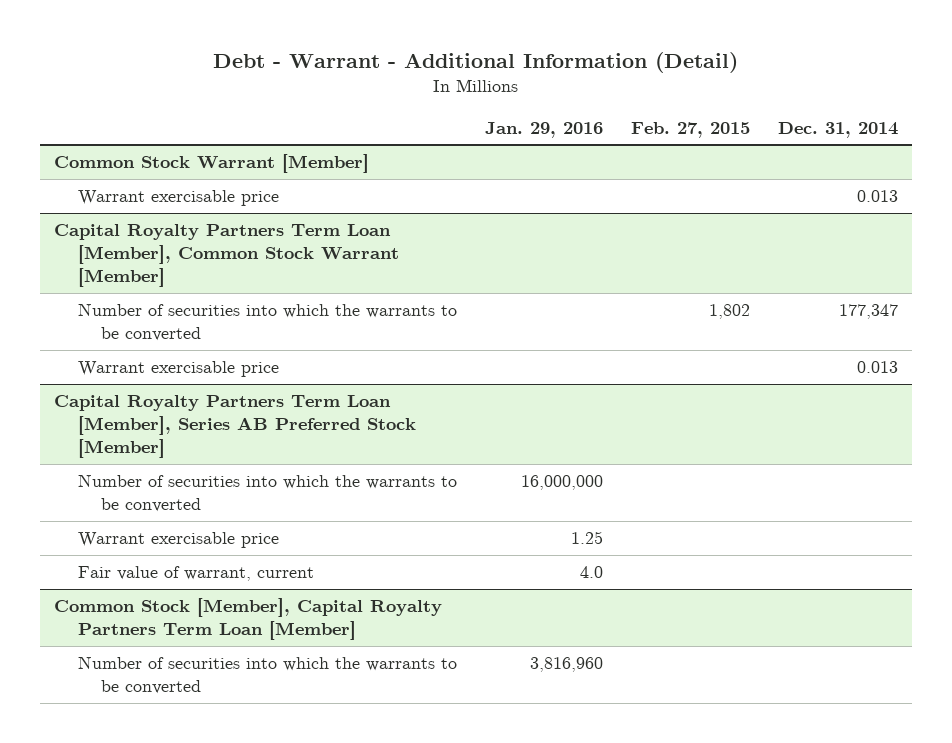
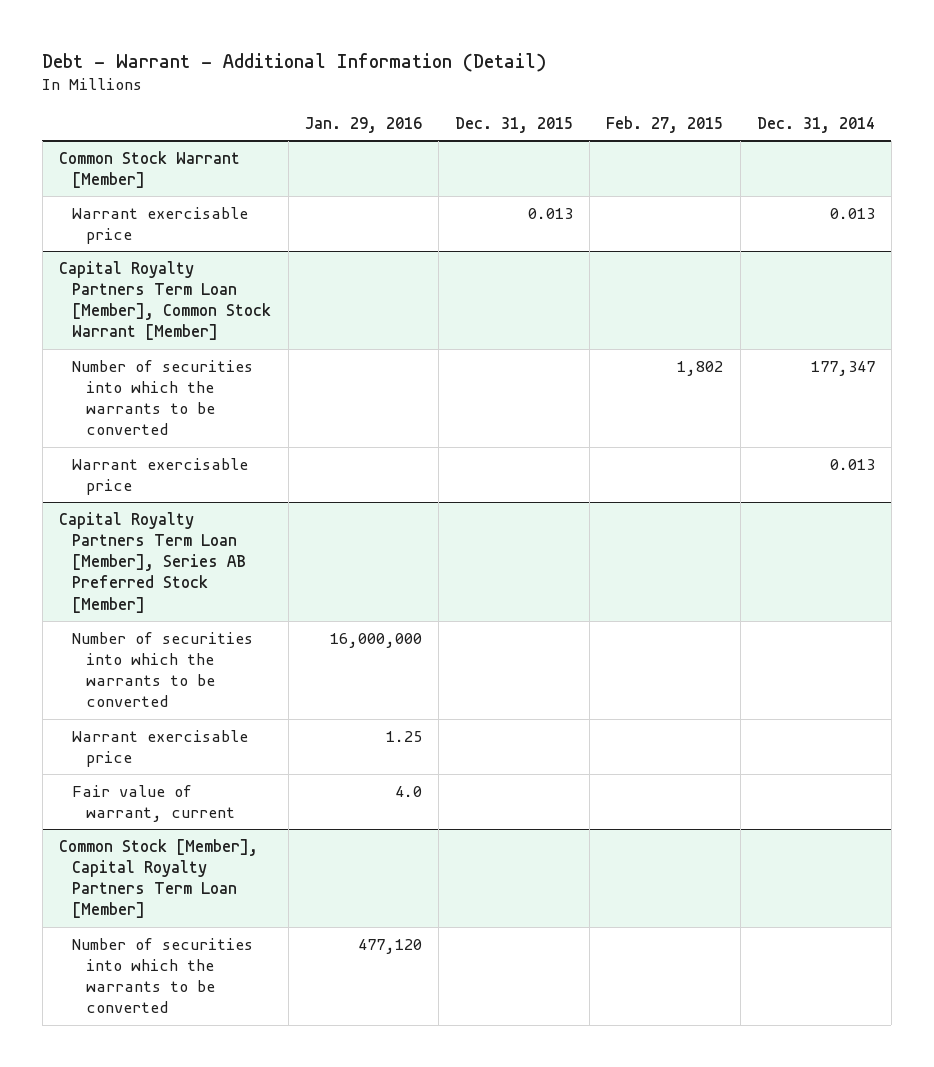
- | Jan. 29, 2016 | Feb. 27, 2015 | Dec. 31, 2014
+ | Jan. 29, 2016 | Dec. 31, 2015 | Feb. 27, 2015 | Dec. 31, 2014
@ Common Stock [Member], Capital Royalty Partners Term Loan [Member]
- Number of securities into which the warrants to be converted | 3,816,960 | |
+ Number of securities into which the warrants to be converted | 477,120 | | |

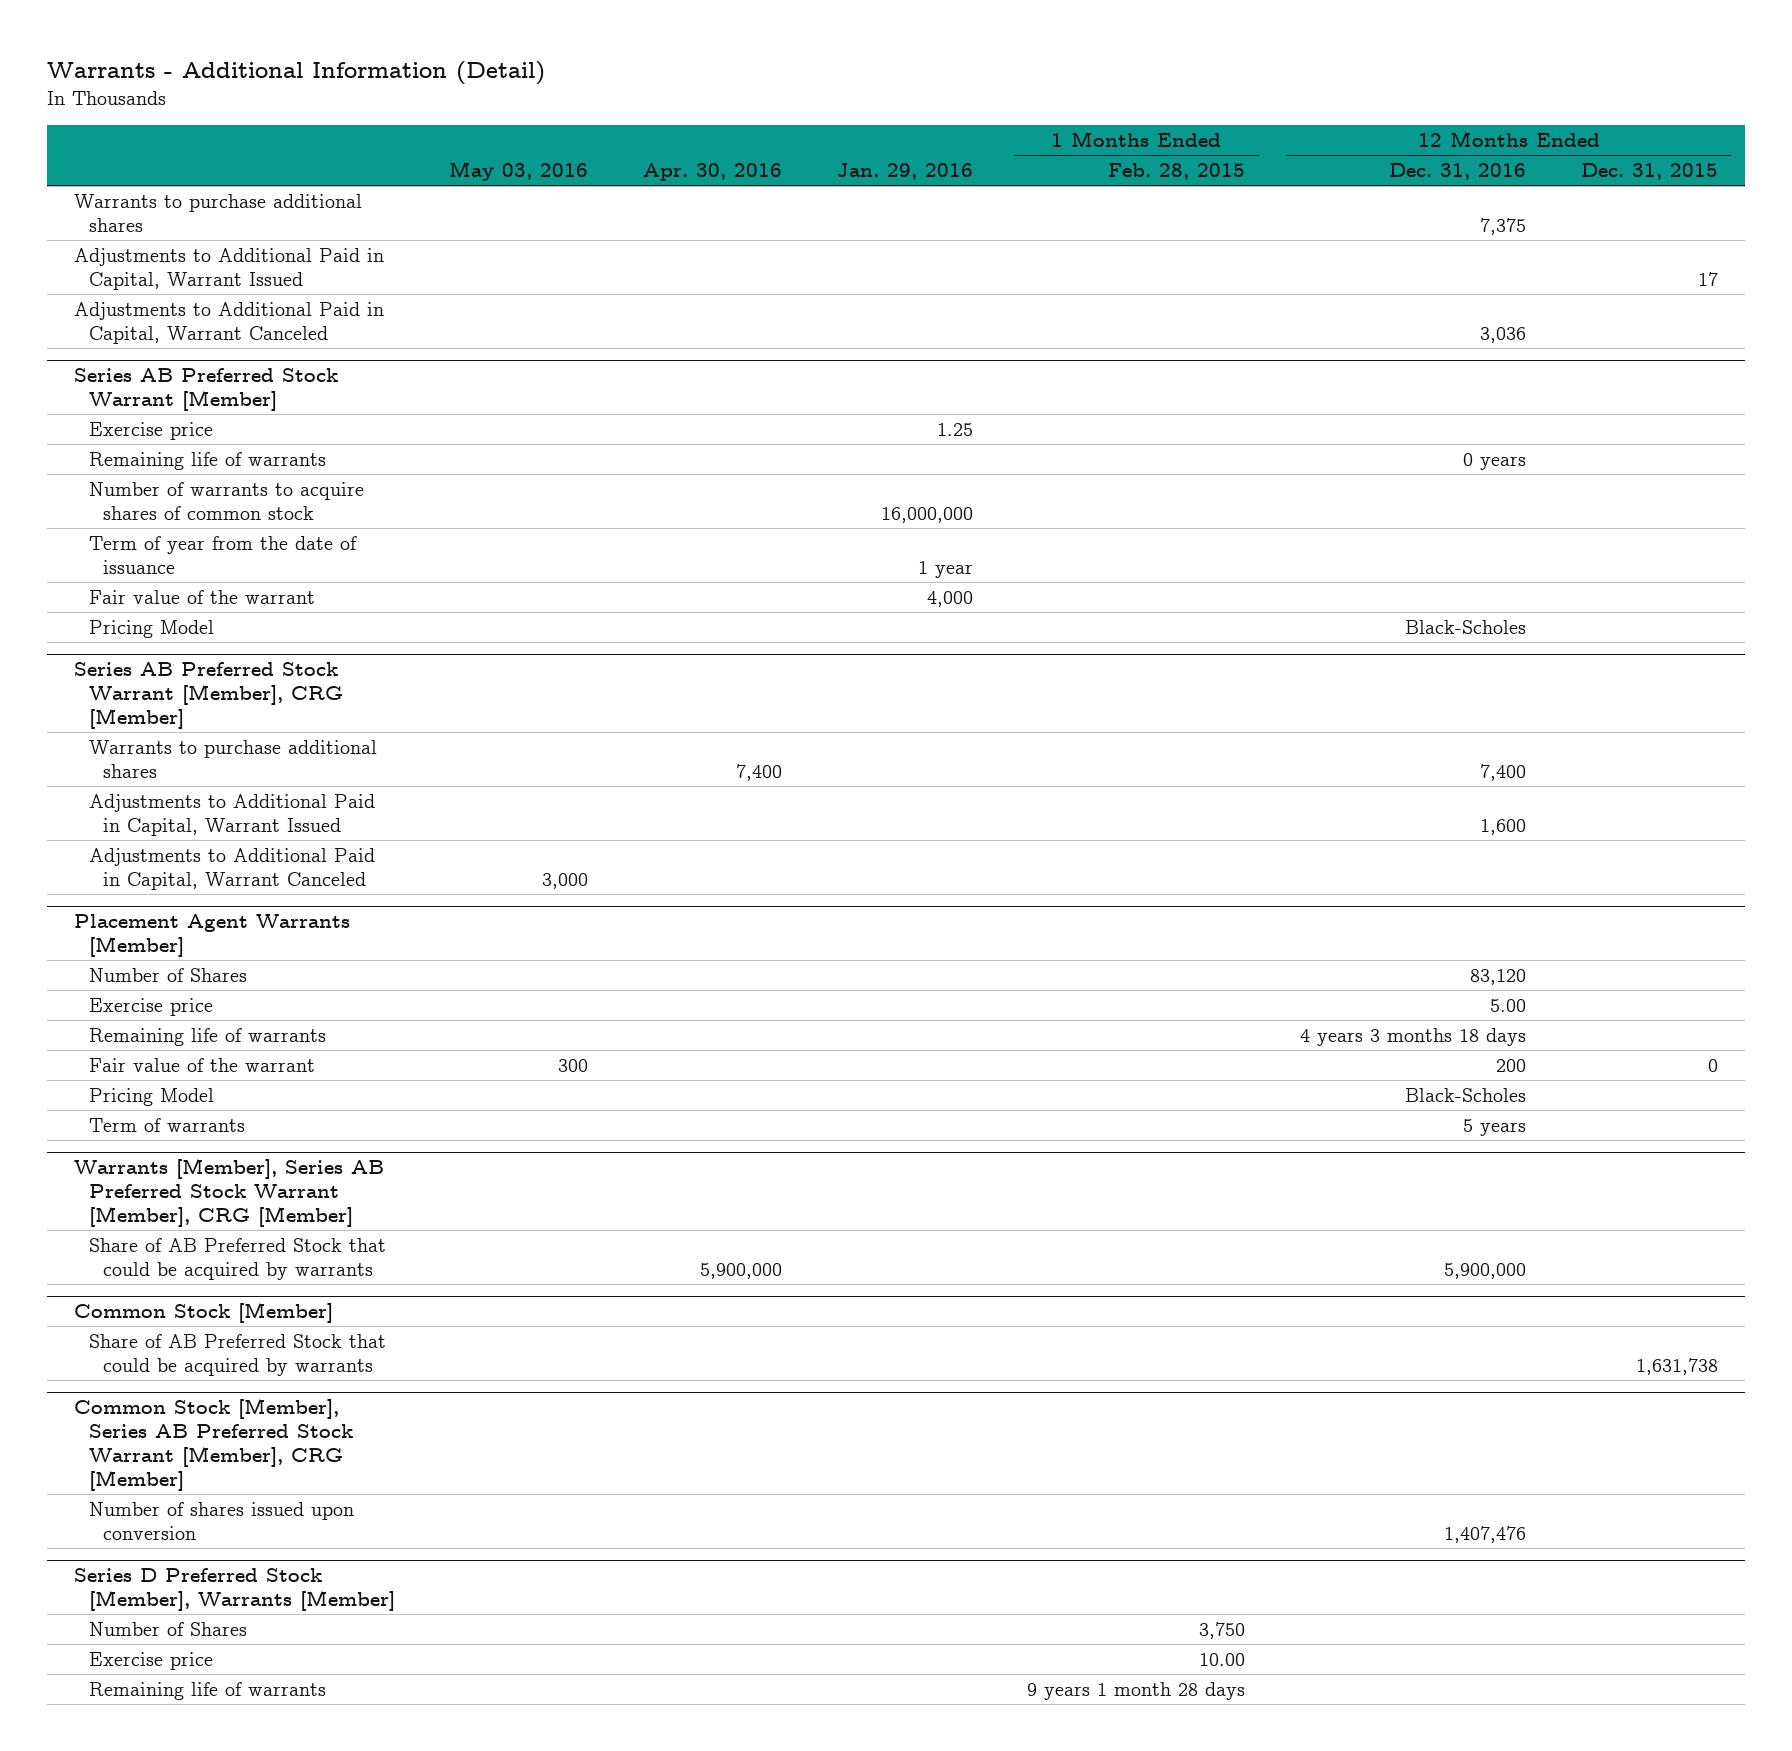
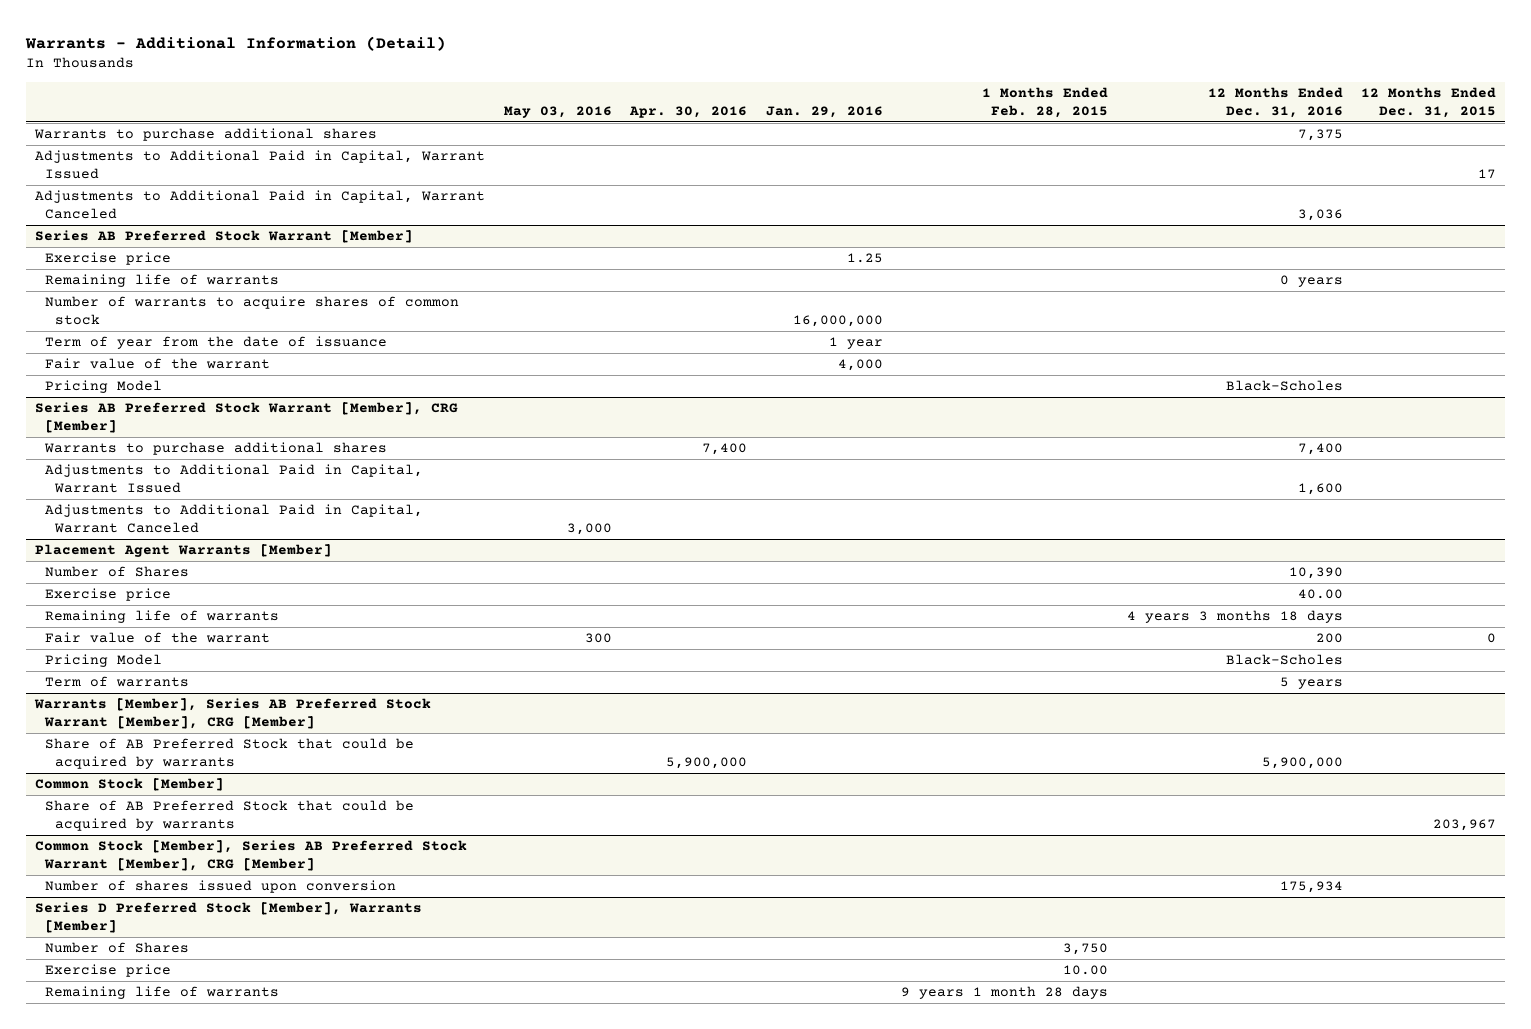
@ Placement Agent Warrants [Member]
- Number of Shares | | | | | 83,120 |
- Exercise price | | | | | 5.00 |
+ Number of Shares | | | | | 10,390 |
+ Exercise price | | | | | 40.00 |
@ Common Stock [Member]
- Share of AB Preferred Stock that could be acquired by warrants | | | | | | 1,631,738
+ Share of AB Preferred Stock that could be acquired by warrants | | | | | | 203,967
@ Common Stock [Member], Series AB Preferred Stock Warrant [Member], CRG [Member]
- Number of shares issued upon conversion | | | | | 1,407,476 |
+ Number of shares issued upon conversion | | | | | 175,934 |

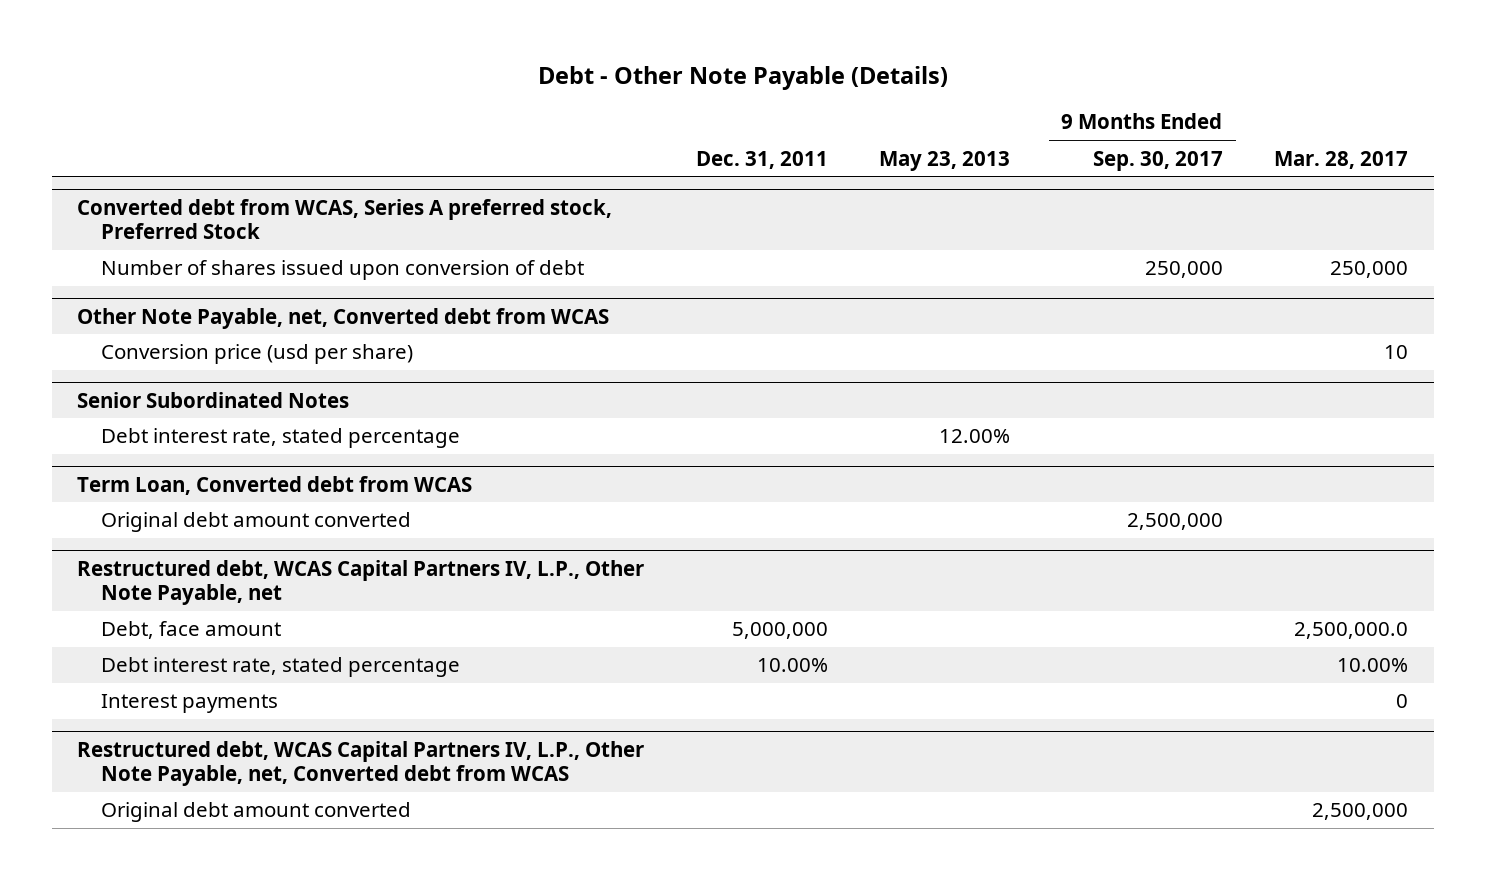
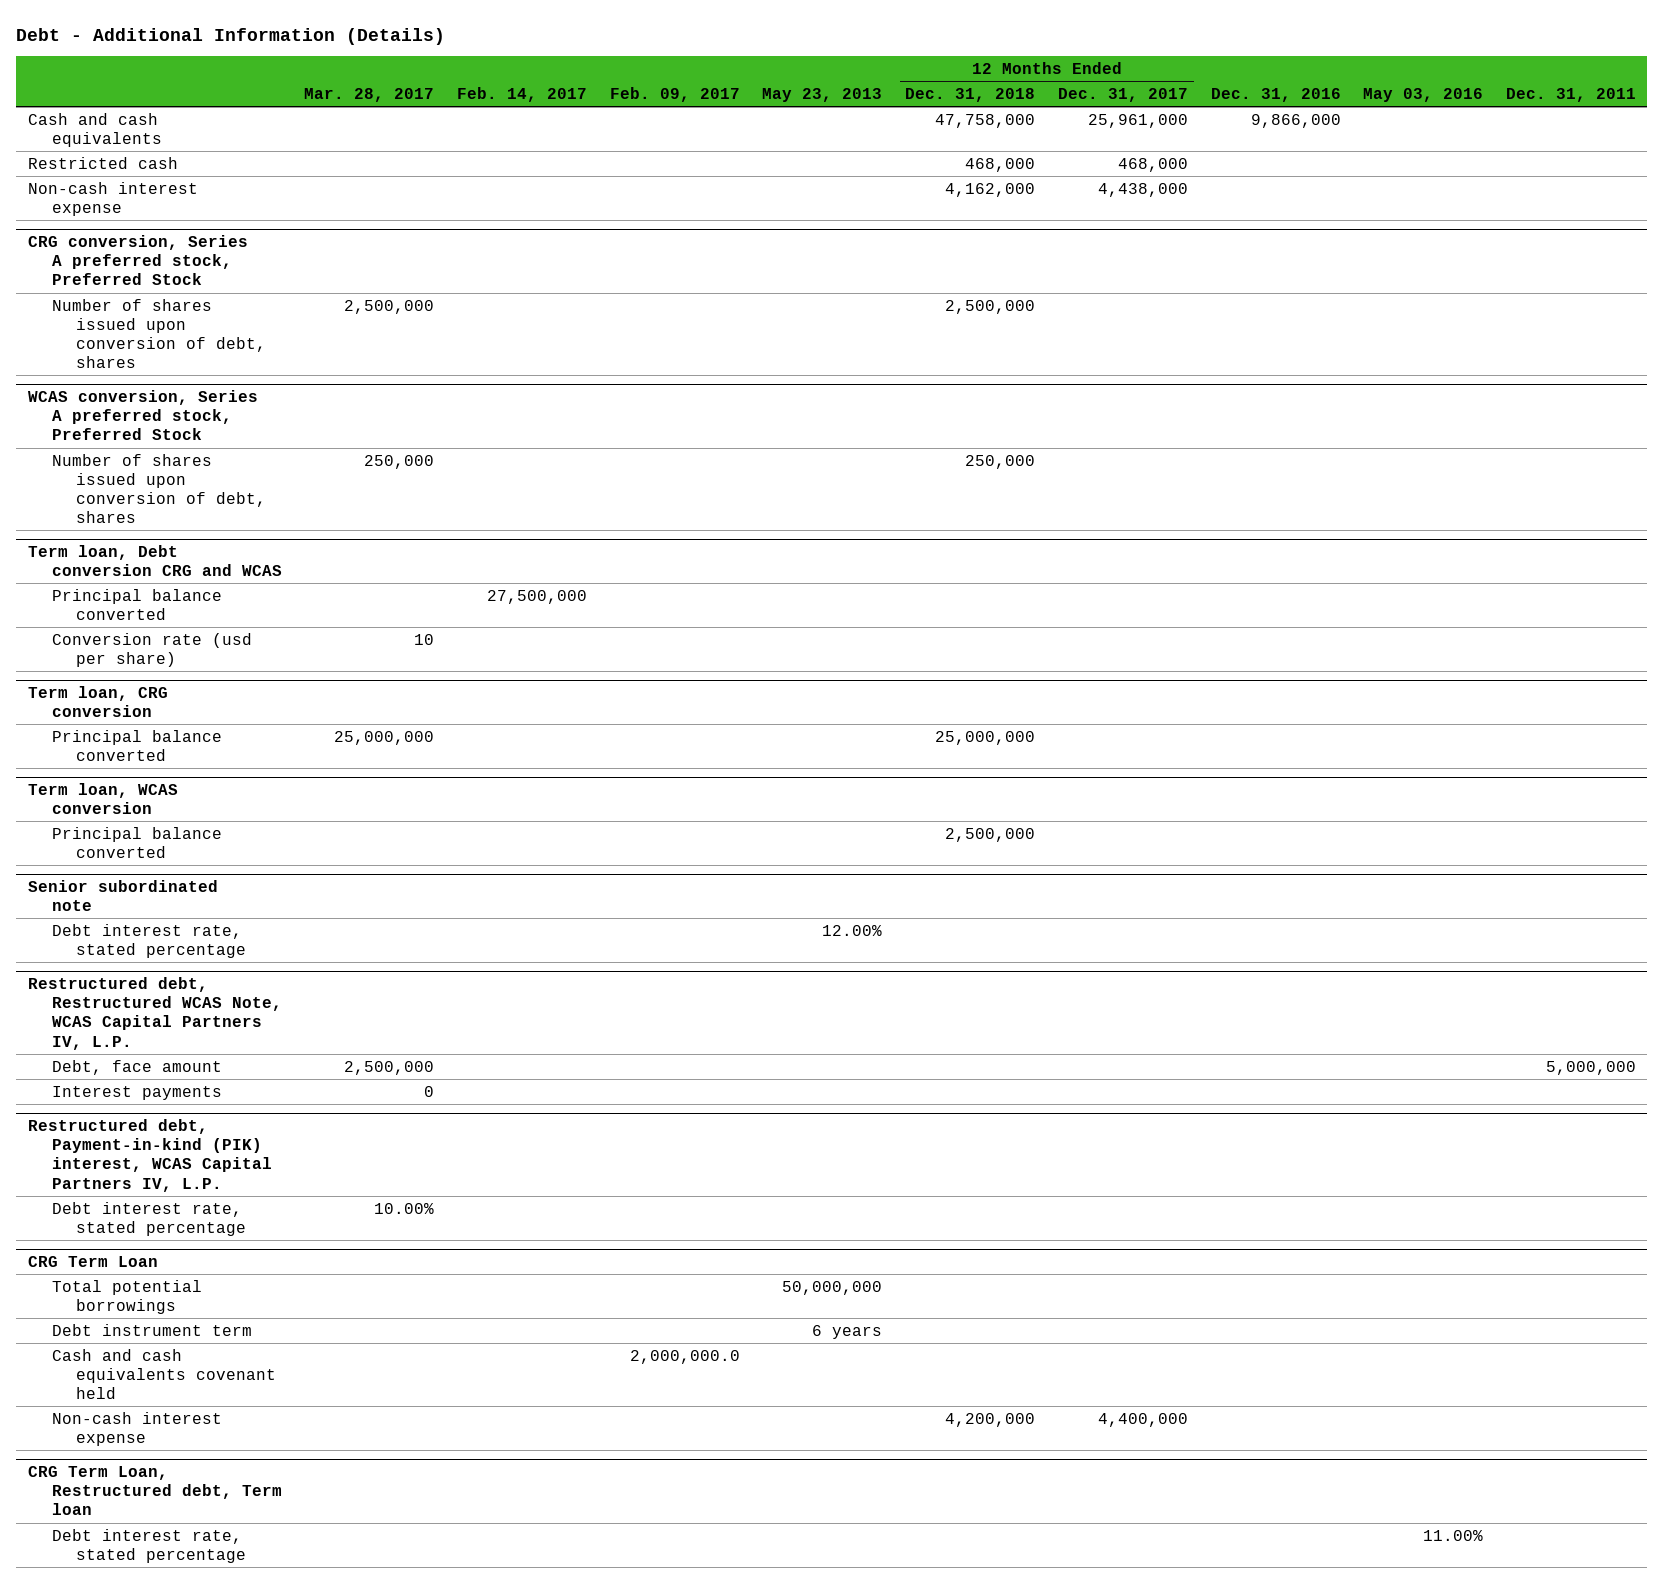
- Debt - Other Note Payable (Details)
+ Debt - Additional Information (Details)
- | Dec. 31, 2011 | May 23, 2013 | 9 Months Ended Sep. 30, 2017 | Mar. 28, 2017
+ | Mar. 28, 2017 | Feb. 14, 2017 | Feb. 09, 2017 | May 23, 2013 | 12 Months Ended Dec. 31, 2018 | 12 Months Ended Dec. 31, 2017 | Dec. 31, 2016 | May 03, 2016 | Dec. 31, 2011
- Converted debt from WCAS, Series A preferred stock, Preferred Stock
- Number of shares issued upon conversion of debt | | | 250,000 | 250,000
- Other Note Payable, net, Converted debt from WCAS
- Conversion price (usd per share) | | | | 10
- Senior Subordinated Notes
+ Cash and cash equivalents | | | | | 47,758,000 | 25,961,000 | 9,866,000 | |
+ Restricted cash | | | | | 468,000 | 468,000 | | |
+ Non-cash interest expense | | | | | 4,162,000 | 4,438,000 | | |
+ CRG conversion, Series A preferred stock, Preferred Stock
+ Number of shares issued upon conversion of debt, shares | 2,500,000 | | | | 2,500,000 | | | |
+ WCAS conversion, Series A preferred stock, Preferred Stock
+ Number of shares issued upon conversion of debt, shares | 250,000 | | | | 250,000 | | | |
+ Term loan, Debt conversion CRG and WCAS
+ Principal balance converted | | 27,500,000 | | | | | | |
+ Conversion rate (usd per share) | 10 | | | | | | | |
+ Term loan, CRG conversion
+ Principal balance converted | 25,000,000 | | | | 25,000,000 | | | |
+ Term loan, WCAS conversion
+ Principal balance converted | | | | | 2,500,000 | | | |
+ Senior subordinated note
- Term Loan, Converted debt from WCAS
- Original debt amount converted | | | 2,500,000 |
- Restructured debt, WCAS Capital Partners IV, L.P., Other Note Payable, net
- Debt, face amount | 5,000,000 | | | 2,500,000.0
- Debt interest rate, stated percentage | 10.00% | | | 10.00%
+ Restructured debt, Restructured WCAS Note, WCAS Capital Partners IV, L.P.
+ Debt, face amount | 2,500,000 | | | | | | | | 5,000,000
- Restructured debt, WCAS Capital Partners IV, L.P., Other Note Payable, net, Converted debt from WCAS
- Original debt amount converted | | | | 2,500,000
+ Restructured debt, Payment-in-kind (PIK) interest, WCAS Capital Partners IV, L.P.
+ Debt interest rate, stated percentage | 10.00% | | | | | | | |
+ CRG Term Loan
+ Total potential borrowings | | | | 50,000,000 | | | | |
+ Debt instrument term | | | | 6 years | | | | |
+ Cash and cash equivalents covenant held | | | 2,000,000.0 | | | | | |
+ Non-cash interest expense | | | | | 4,200,000 | 4,400,000 | | |
+ CRG Term Loan, Restructured debt, Term loan
+ Debt interest rate, stated percentage | | | | | | | | 11.00% |

